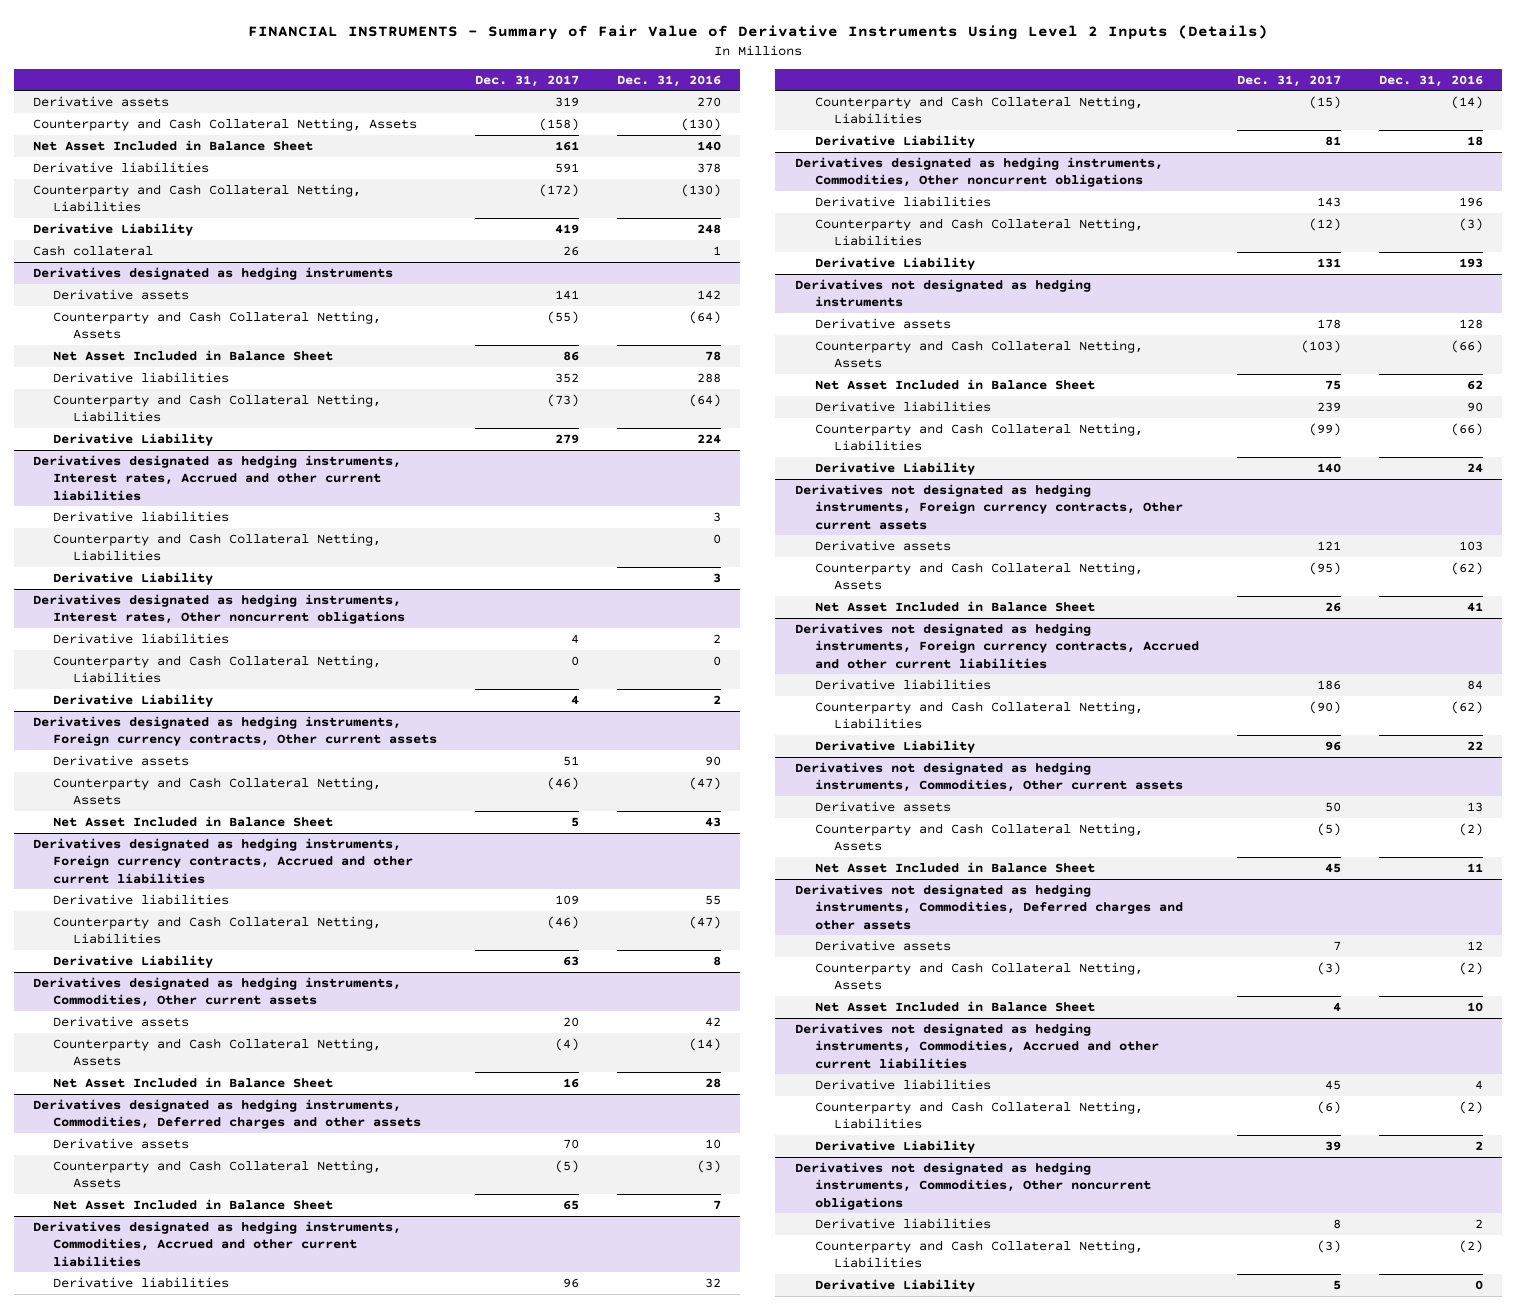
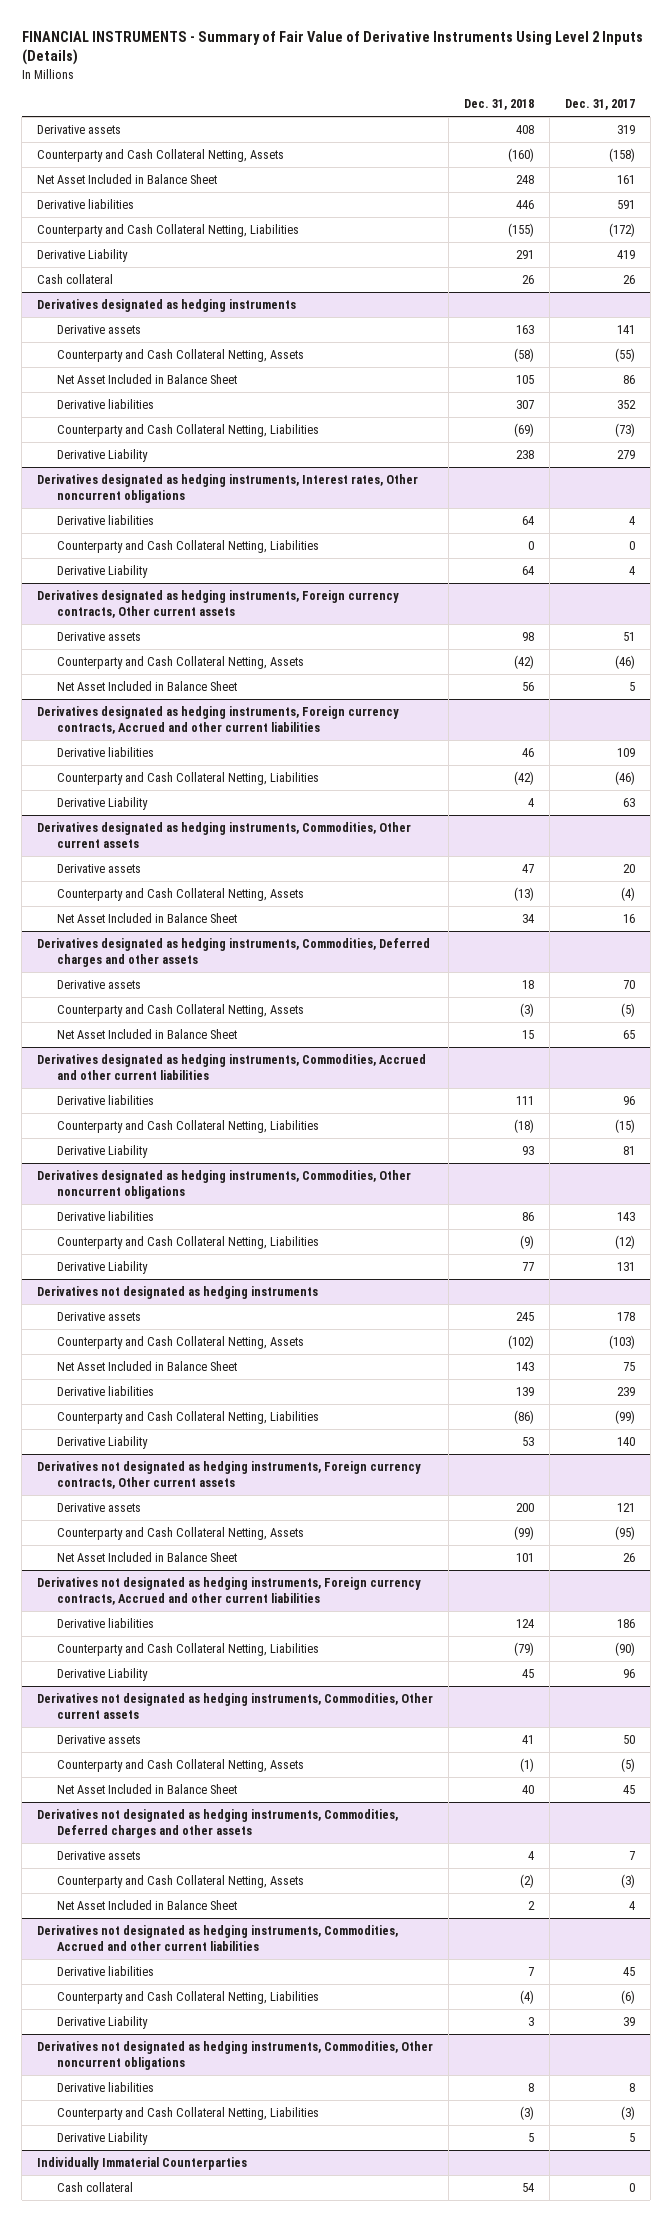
- | Dec. 31, 2017 | Dec. 31, 2016
+ | Dec. 31, 2018 | Dec. 31, 2017
- Derivatives designated as hedging instruments, Interest rates, Accrued and other current liabilities
- Derivative liabilities | | 3
- Counterparty and Cash Collateral Netting, Liabilities | | 0
- Derivative Liability | | 3
+ Individually Immaterial Counterparties
+ Cash collateral | 54 | 0

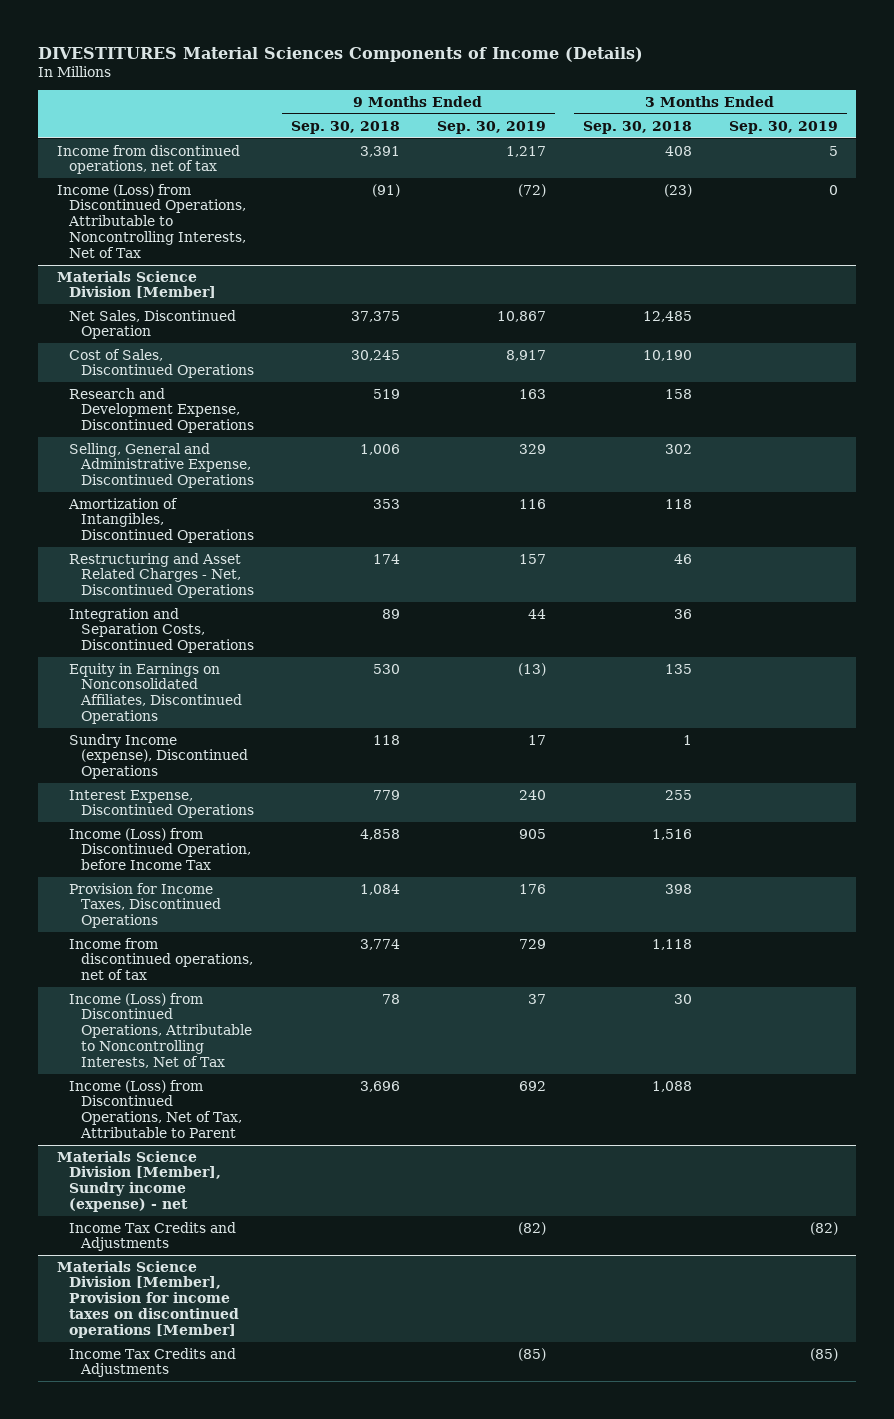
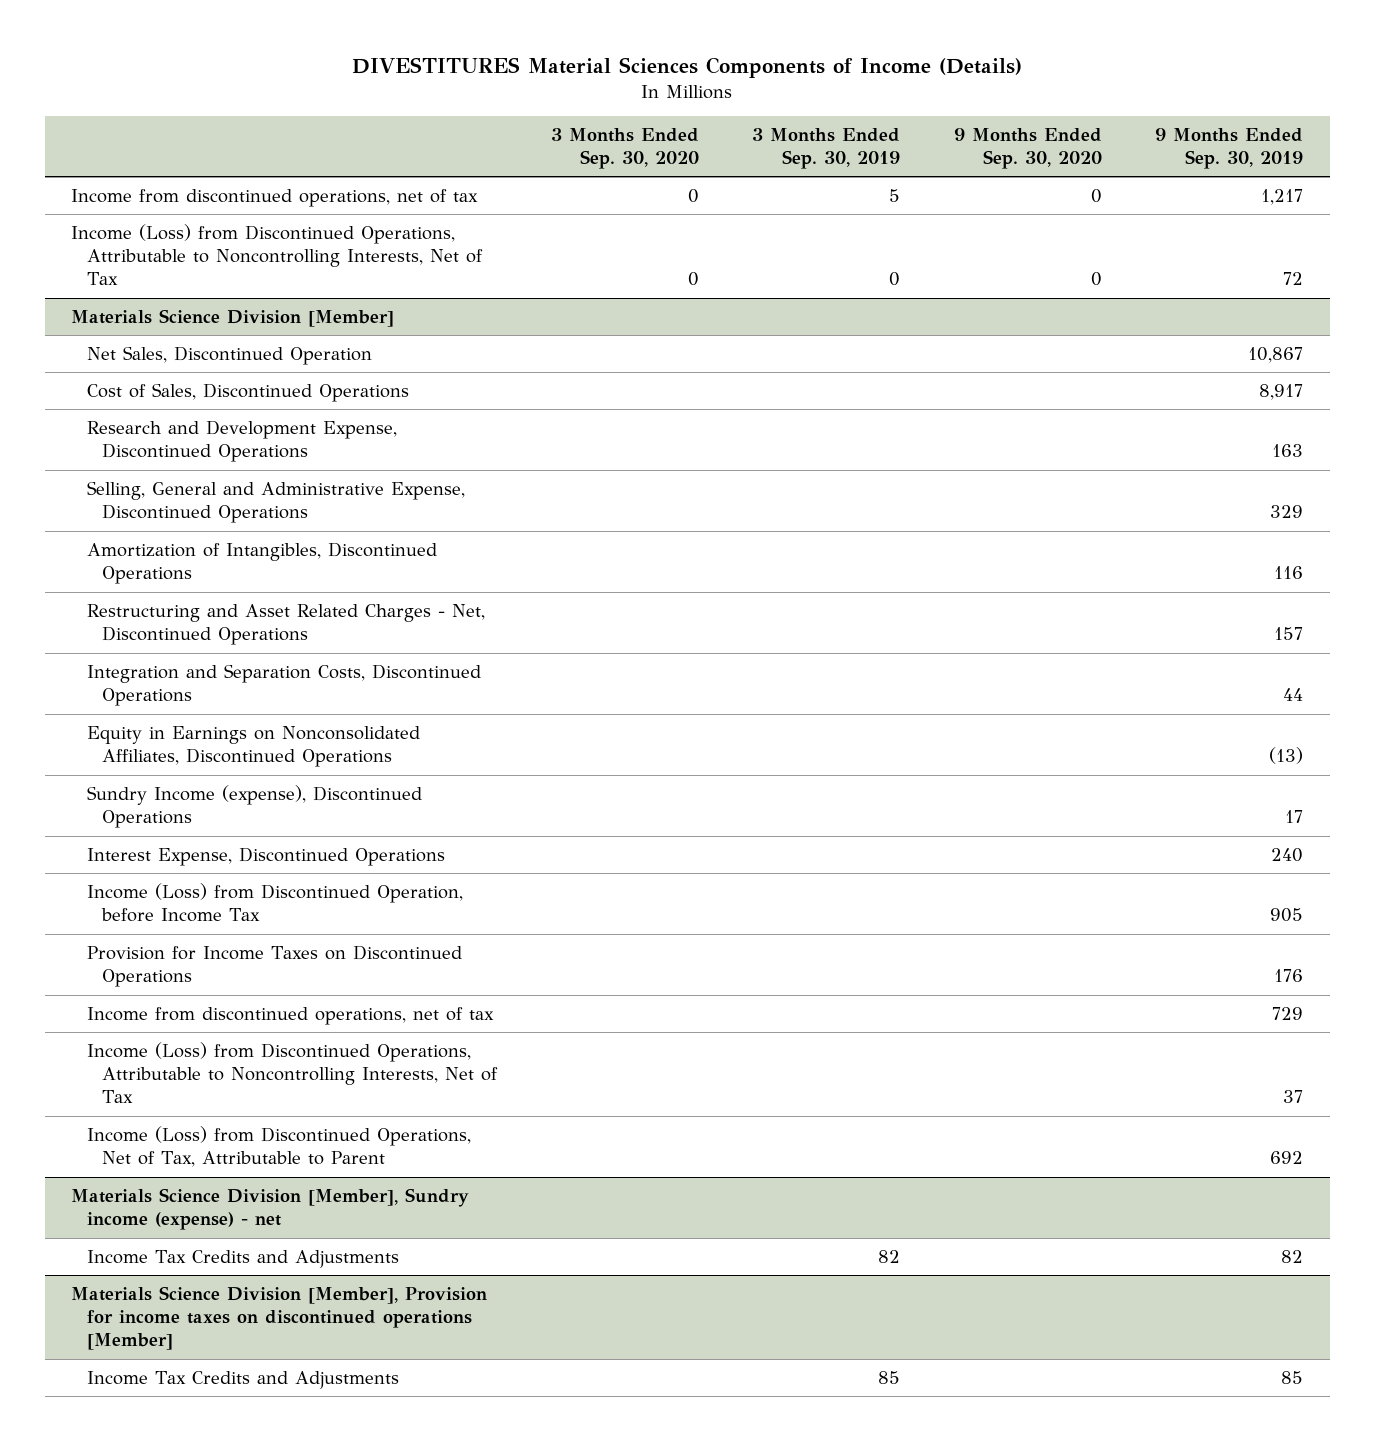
- | 9 Months Ended Sep. 30, 2018 | 9 Months Ended Sep. 30, 2019 | 3 Months Ended Sep. 30, 2018 | 3 Months Ended Sep. 30, 2019
+ | 3 Months Ended Sep. 30, 2020 | 3 Months Ended Sep. 30, 2019 | 9 Months Ended Sep. 30, 2020 | 9 Months Ended Sep. 30, 2019
- Income (Loss) from Discontinued Operations, Attributable to Noncontrolling Interests, Net of Tax | (91) | (72) | (23) | 0
+ Income (Loss) from Discontinued Operations, Attributable to Noncontrolling Interests, Net of Tax | 0 | 0 | 0 | 72
@ Materials Science Division [Member]
- Provision for Income Taxes, Discontinued Operations | 1,084 | 176 | 398 |
+ Provision for Income Taxes on Discontinued Operations | | | | 176
@ Materials Science Division [Member], Sundry income (expense) - net
- Income Tax Credits and Adjustments | | (82) | | (82)
+ Income Tax Credits and Adjustments | | 82 | | 82
@ Materials Science Division [Member], Provision for income taxes on discontinued operations [Member]
- Income Tax Credits and Adjustments | | (85) | | (85)
+ Income Tax Credits and Adjustments | | 85 | | 85

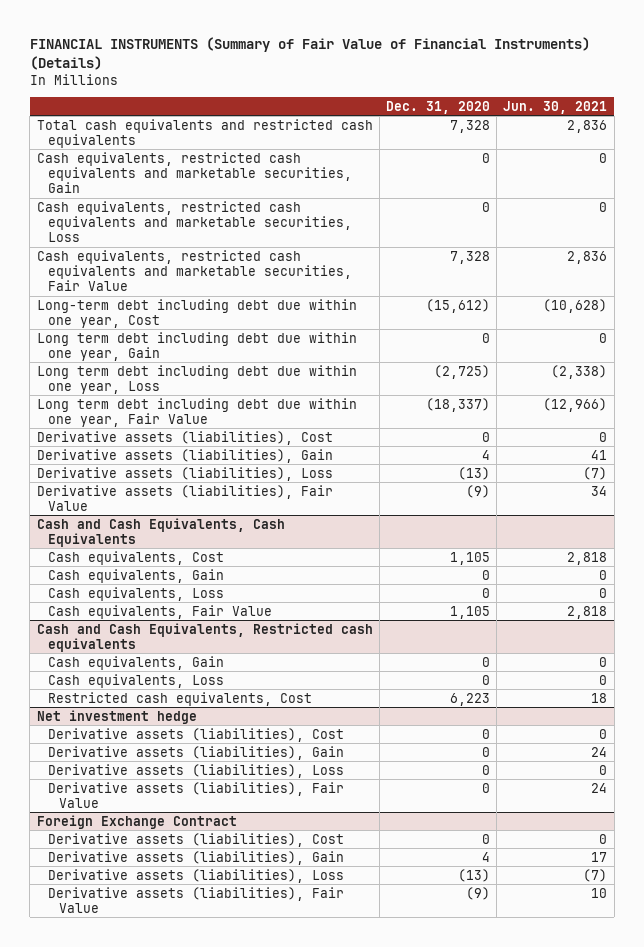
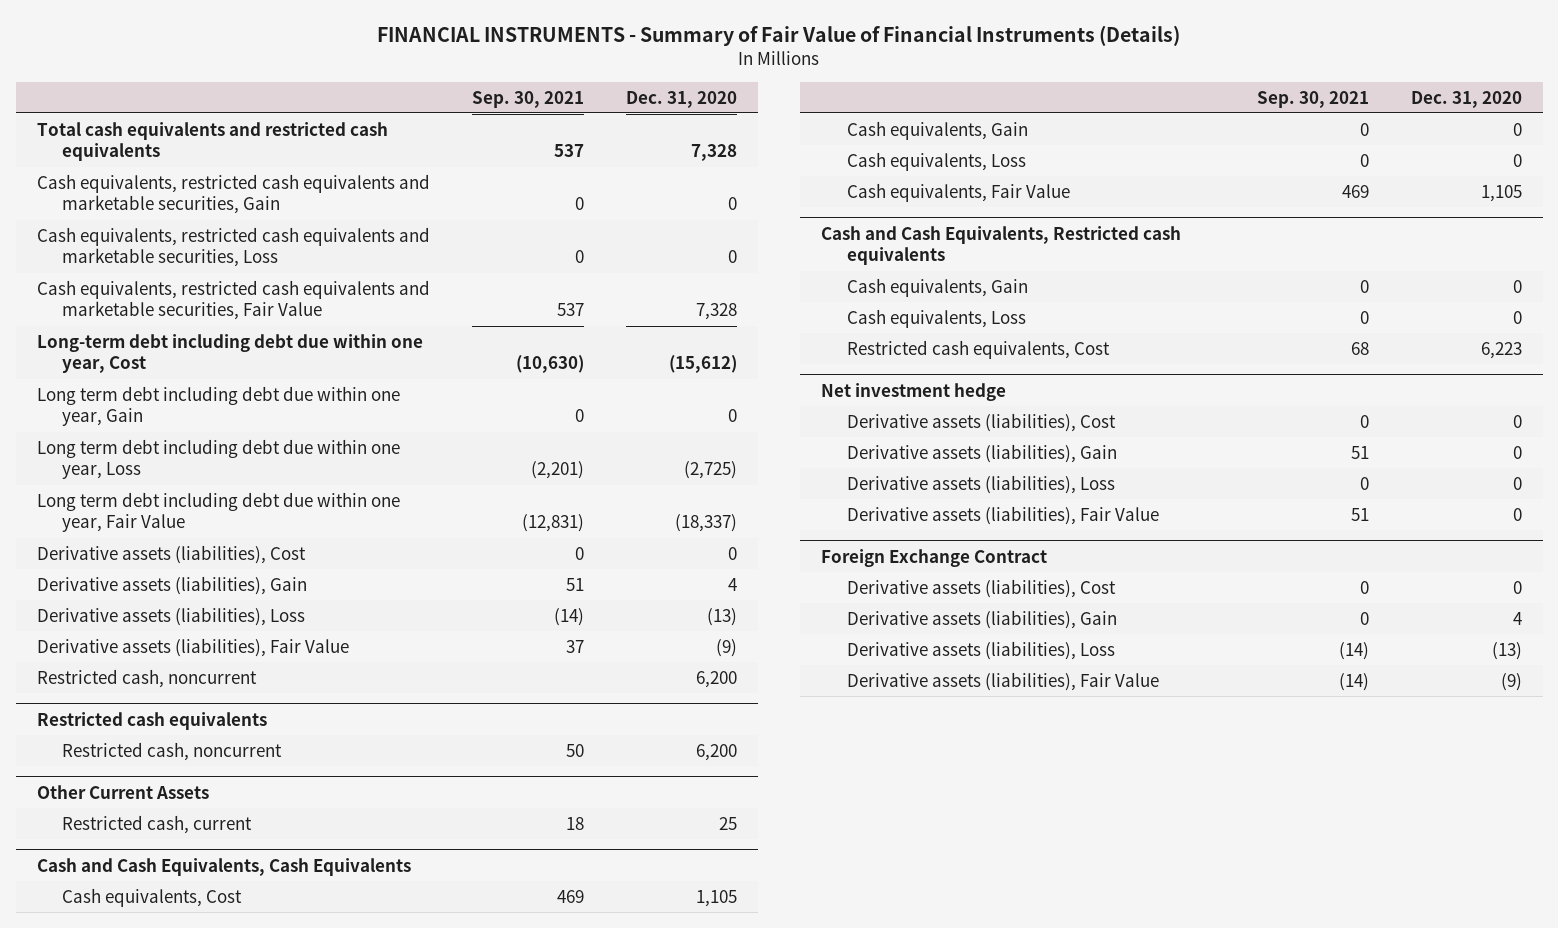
- FINANCIAL INSTRUMENTS (Summary of Fair Value of Financial Instruments) (Details)
+ FINANCIAL INSTRUMENTS - Summary of Fair Value of Financial Instruments (Details)
- | Dec. 31, 2020 | Jun. 30, 2021
+ | Sep. 30, 2021 | Dec. 31, 2020
+ Restricted cash, noncurrent | | 6,200
+ Restricted cash equivalents
+ Restricted cash, noncurrent | 50 | 6,200
+ Other Current Assets
+ Restricted cash, current | 18 | 25

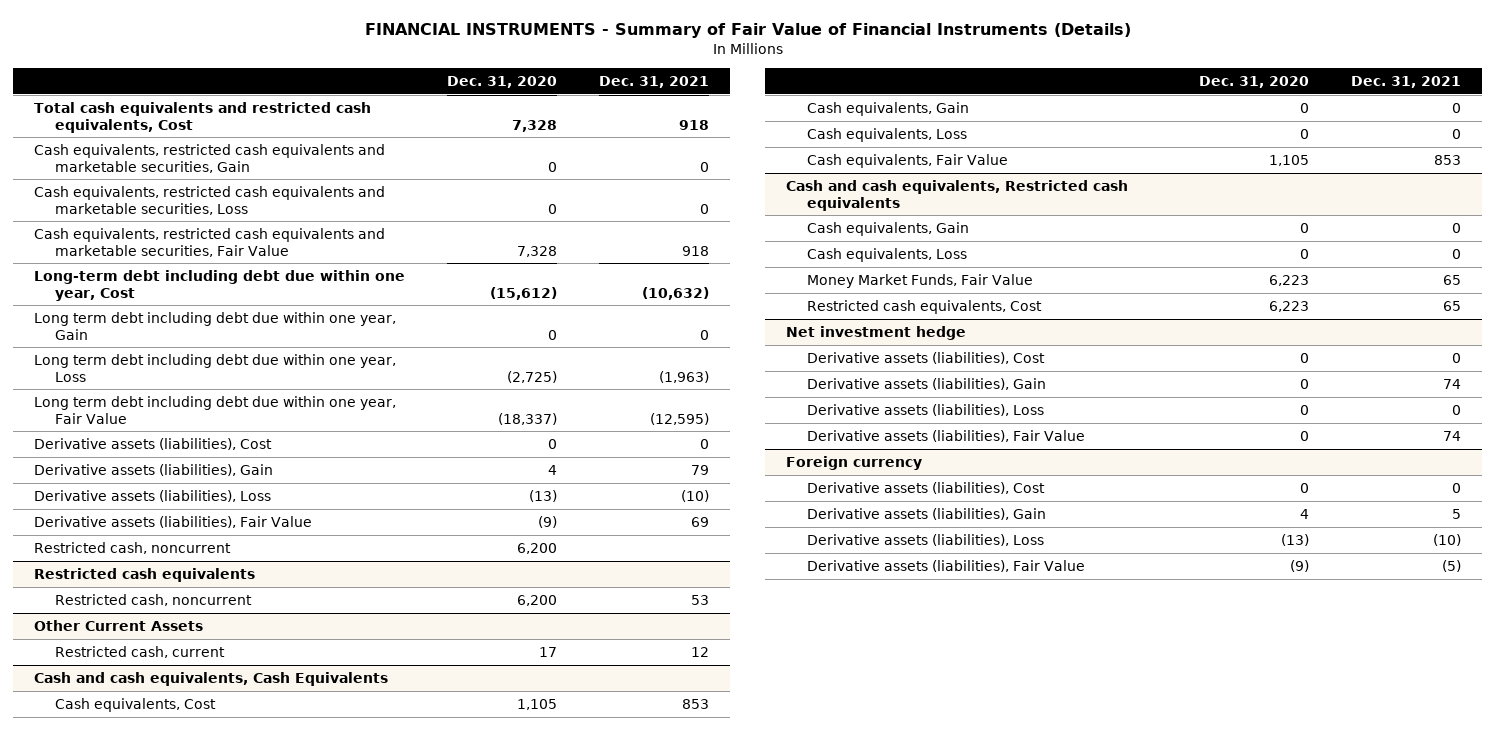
- | Sep. 30, 2021 | Dec. 31, 2020
+ | Dec. 31, 2020 | Dec. 31, 2021
- Total cash equivalents and restricted cash equivalents | 537 | 7,328
+ Total cash equivalents and restricted cash equivalents, Cost | 7,328 | 918
@ Other Current Assets
- Restricted cash, current | 18 | 25
- Cash and Cash Equivalents, Cash Equivalents
@ Other Current Assets
+ Restricted cash, current | 17 | 12
+ Cash and cash equivalents, Cash Equivalents
- Cash and Cash Equivalents, Restricted cash equivalents
+ Cash and cash equivalents, Restricted cash equivalents
+ Money Market Funds, Fair Value | 6,223 | 65
- Foreign Exchange Contract
+ Foreign currency

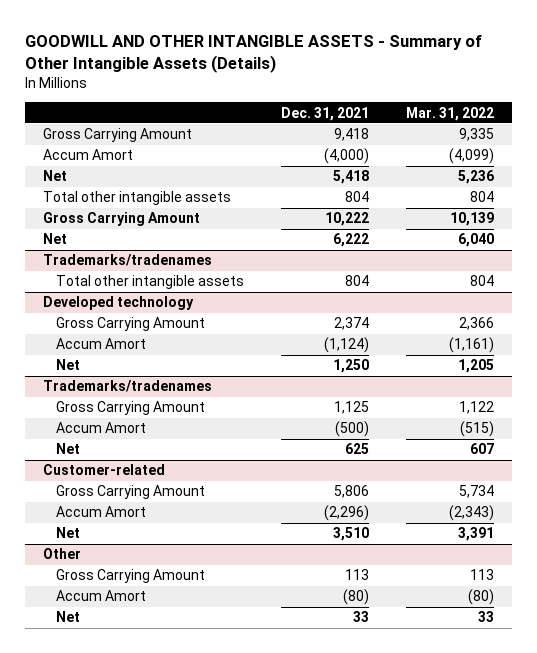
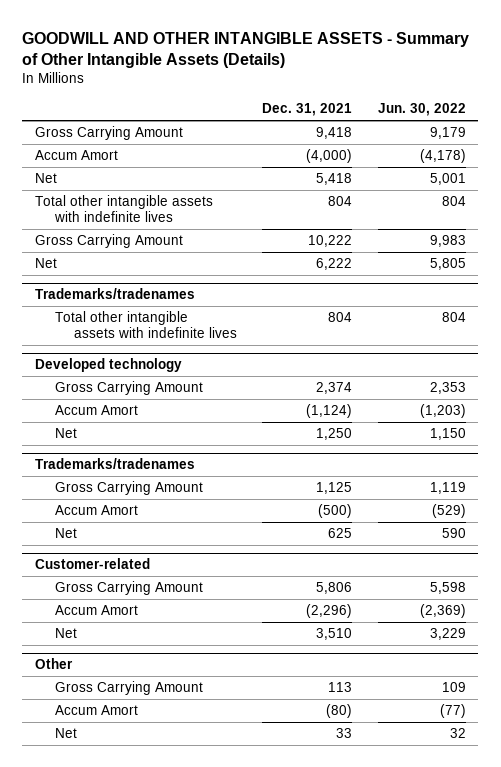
- | Dec. 31, 2021 | Mar. 31, 2022
+ | Dec. 31, 2021 | Jun. 30, 2022
- Total other intangible assets | 804 | 804
+ Total other intangible assets with indefinite lives | 804 | 804
@ Trademarks/tradenames
- Total other intangible assets | 804 | 804
+ Total other intangible assets with indefinite lives | 804 | 804

